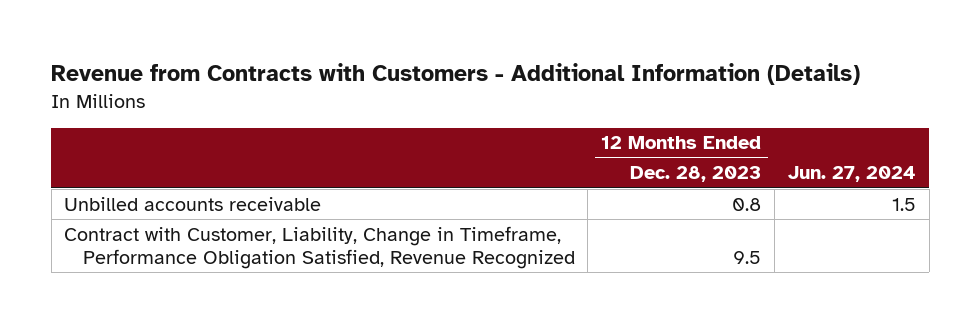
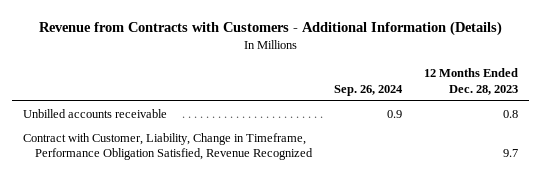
- | 12 Months Ended Dec. 28, 2023 | Jun. 27, 2024
+ | Sep. 26, 2024 | 12 Months Ended Dec. 28, 2023
- Contract with Customer, Liability, Change in Timeframe, Performance Obligation Satisfied, Revenue Recognized | 9.5 |
+ Contract with Customer, Liability, Change in Timeframe, Performance Obligation Satisfied, Revenue Recognized | | 9.7

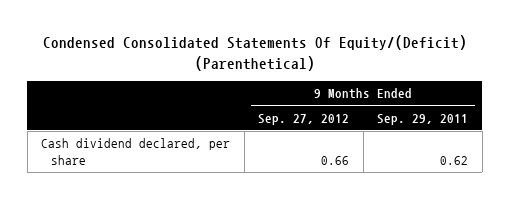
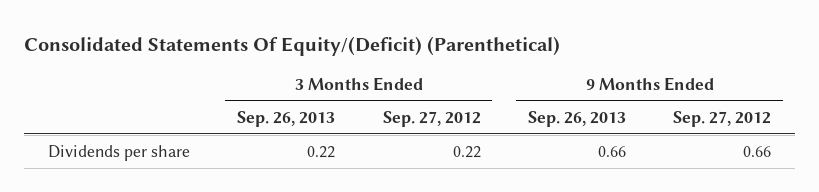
- Condensed Consolidated Statements Of Equity/(Deficit) (Parenthetical)
+ Consolidated Statements Of Equity/(Deficit) (Parenthetical)
- | 9 Months Ended Sep. 27, 2012 | 9 Months Ended Sep. 29, 2011
+ | 3 Months Ended Sep. 26, 2013 | 3 Months Ended Sep. 27, 2012 | 9 Months Ended Sep. 26, 2013 | 9 Months Ended Sep. 27, 2012
- Cash dividend declared, per share | 0.66 | 0.62
+ Dividends per share | 0.22 | 0.22 | 0.66 | 0.66

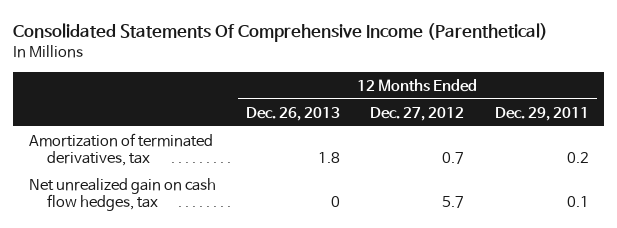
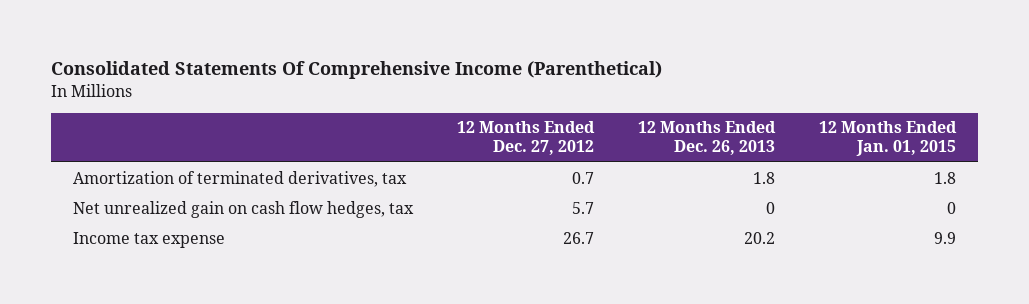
- | 12 Months Ended Dec. 26, 2013 | 12 Months Ended Dec. 27, 2012 | 12 Months Ended Dec. 29, 2011
+ | 12 Months Ended Dec. 27, 2012 | 12 Months Ended Dec. 26, 2013 | 12 Months Ended Jan. 01, 2015
+ Income tax expense | 26.7 | 20.2 | 9.9

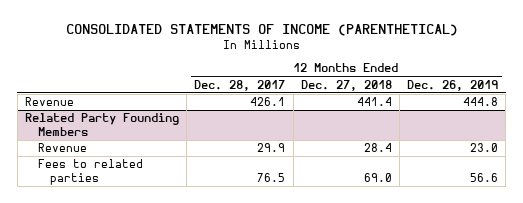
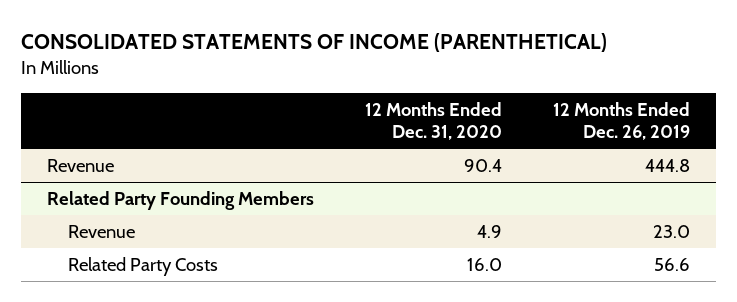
- | 12 Months Ended Dec. 28, 2017 | 12 Months Ended Dec. 27, 2018 | 12 Months Ended Dec. 26, 2019
+ | 12 Months Ended Dec. 31, 2020 | 12 Months Ended Dec. 26, 2019
@ Related Party Founding Members
- Fees to related parties | 76.5 | 69.0 | 56.6
+ Related Party Costs | 16.0 | 56.6

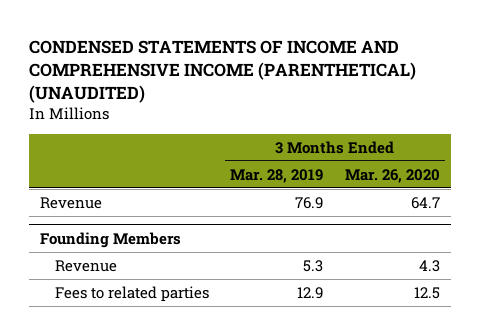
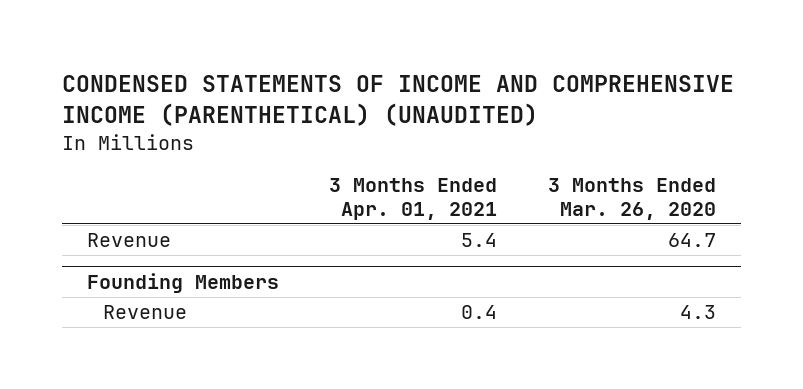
- | 3 Months Ended Mar. 28, 2019 | 3 Months Ended Mar. 26, 2020
+ | 3 Months Ended Apr. 01, 2021 | 3 Months Ended Mar. 26, 2020
@ Founding Members
- Fees to related parties | 12.9 | 12.5

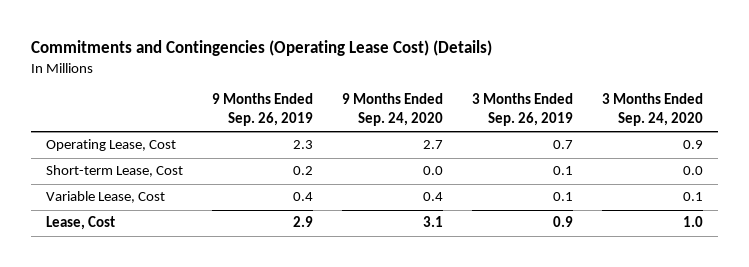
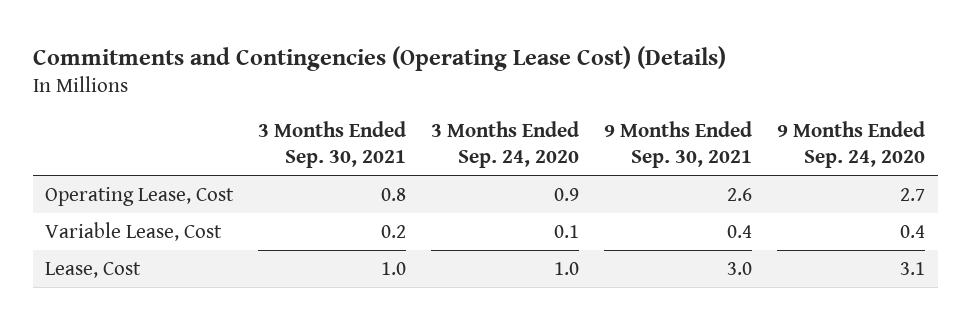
- | 9 Months Ended Sep. 26, 2019 | 9 Months Ended Sep. 24, 2020 | 3 Months Ended Sep. 26, 2019 | 3 Months Ended Sep. 24, 2020
+ | 3 Months Ended Sep. 30, 2021 | 3 Months Ended Sep. 24, 2020 | 9 Months Ended Sep. 30, 2021 | 9 Months Ended Sep. 24, 2020
- Short-term Lease, Cost | 0.2 | 0.0 | 0.1 | 0.0

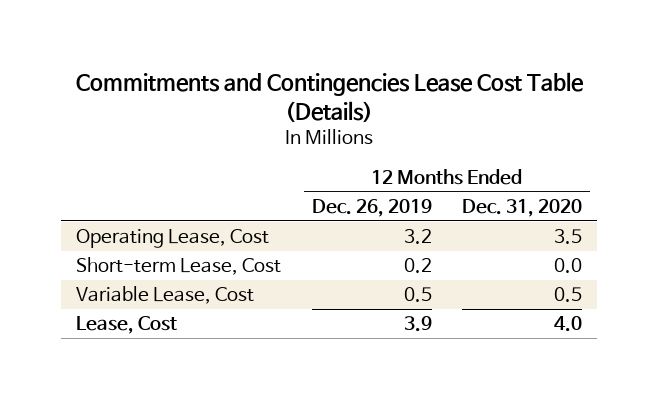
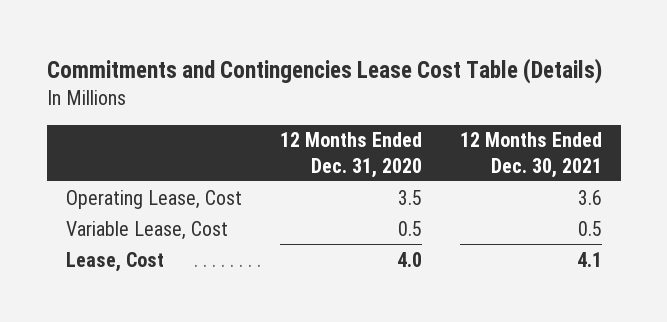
- | 12 Months Ended Dec. 26, 2019 | 12 Months Ended Dec. 31, 2020
+ | 12 Months Ended Dec. 31, 2020 | 12 Months Ended Dec. 30, 2021
- Short-term Lease, Cost | 0.2 | 0.0

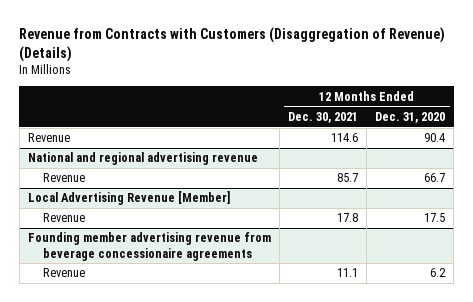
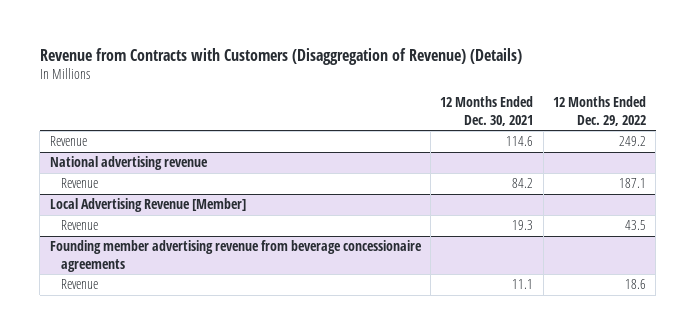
- | 12 Months Ended Dec. 30, 2021 | 12 Months Ended Dec. 31, 2020
+ | 12 Months Ended Dec. 30, 2021 | 12 Months Ended Dec. 29, 2022
- National and regional advertising revenue
- Revenue | 85.7 | 66.7
+ National advertising revenue
+ Revenue | 84.2 | 187.1
@ Local Advertising Revenue [Member]
- Revenue | 17.8 | 17.5
+ Revenue | 19.3 | 43.5

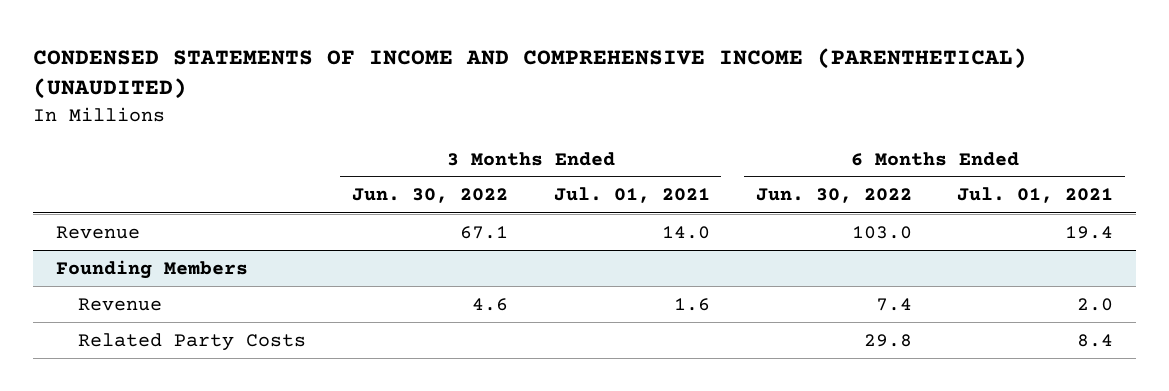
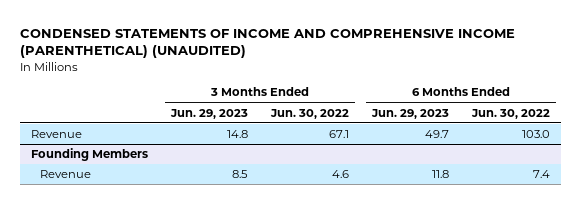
- | 3 Months Ended Jun. 30, 2022 | 3 Months Ended Jul. 01, 2021 | 6 Months Ended Jun. 30, 2022 | 6 Months Ended Jul. 01, 2021
+ | 3 Months Ended Jun. 29, 2023 | 3 Months Ended Jun. 30, 2022 | 6 Months Ended Jun. 29, 2023 | 6 Months Ended Jun. 30, 2022
@ Founding Members
- Related Party Costs | | | 29.8 | 8.4

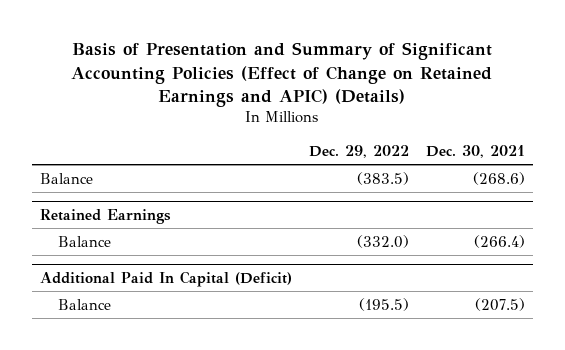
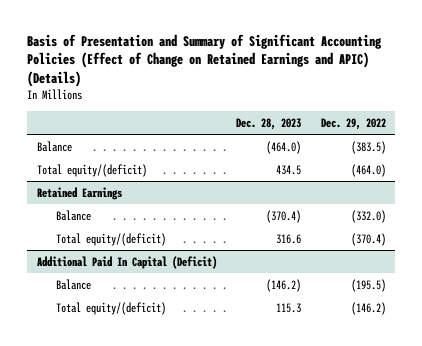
- | Dec. 29, 2022 | Dec. 30, 2021
+ | Dec. 28, 2023 | Dec. 29, 2022
+ Total equity/(deficit) | 434.5 | (464.0)
@ Retained Earnings
+ Total equity/(deficit) | 316.6 | (370.4)
@ Additional Paid In Capital (Deficit)
+ Total equity/(deficit) | 115.3 | (146.2)

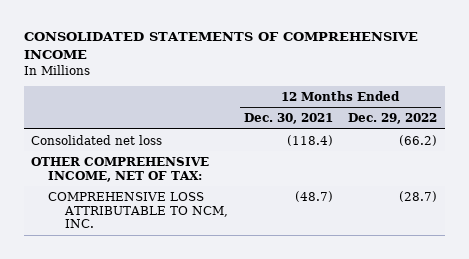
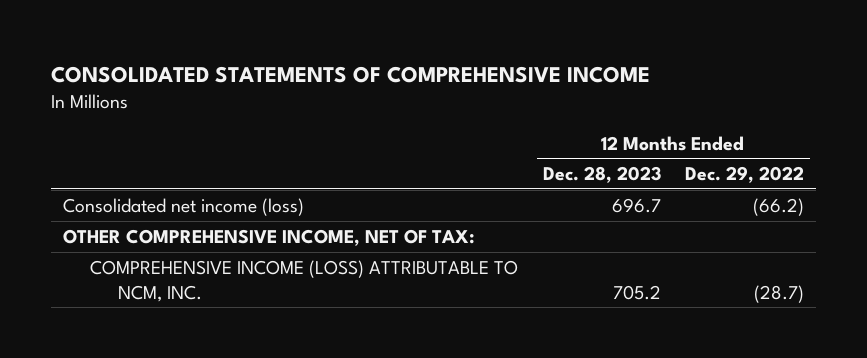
- | 12 Months Ended Dec. 30, 2021 | 12 Months Ended Dec. 29, 2022
+ | 12 Months Ended Dec. 28, 2023 | 12 Months Ended Dec. 29, 2022
- Consolidated net loss | (118.4) | (66.2)
+ Consolidated net income (loss) | 696.7 | (66.2)
- COMPREHENSIVE LOSS ATTRIBUTABLE TO NCM, INC. | (48.7) | (28.7)
+ COMPREHENSIVE INCOME (LOSS) ATTRIBUTABLE TO NCM, INC. | 705.2 | (28.7)

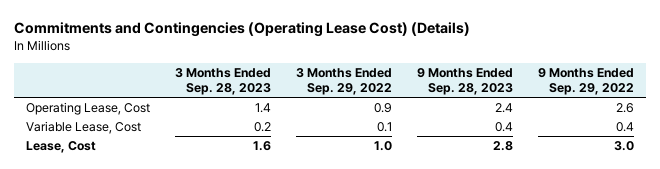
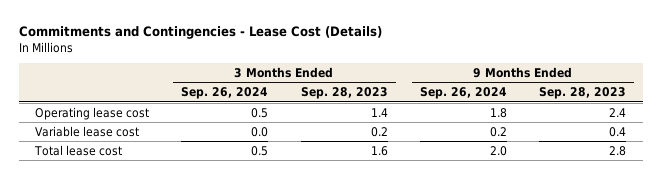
- Commitments and Contingencies (Operating Lease Cost) (Details)
+ Commitments and Contingencies - Lease Cost (Details)
- | 3 Months Ended Sep. 28, 2023 | 3 Months Ended Sep. 29, 2022 | 9 Months Ended Sep. 28, 2023 | 9 Months Ended Sep. 29, 2022
+ | 3 Months Ended Sep. 26, 2024 | 3 Months Ended Sep. 28, 2023 | 9 Months Ended Sep. 26, 2024 | 9 Months Ended Sep. 28, 2023
- Operating Lease, Cost | 1.4 | 0.9 | 2.4 | 2.6
- Variable Lease, Cost | 0.2 | 0.1 | 0.4 | 0.4
- Lease, Cost | 1.6 | 1.0 | 2.8 | 3.0
+ Operating lease cost | 0.5 | 1.4 | 1.8 | 2.4
+ Variable lease cost | 0.0 | 0.2 | 0.2 | 0.4
+ Total lease cost | 0.5 | 1.6 | 2.0 | 2.8

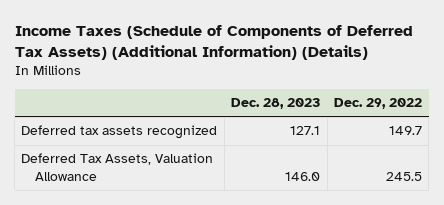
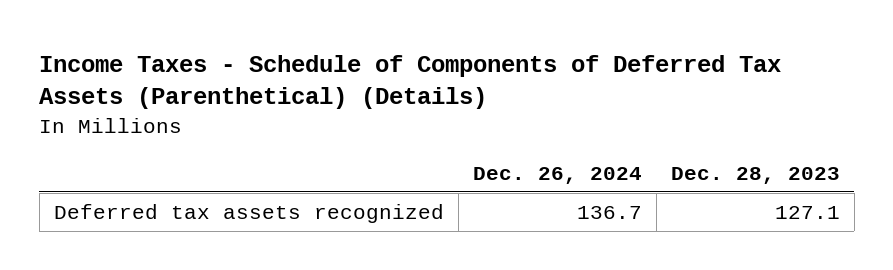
- Income Taxes (Schedule of Components of Deferred Tax Assets) (Additional Information) (Details)
+ Income Taxes - Schedule of Components of Deferred Tax Assets (Parenthetical) (Details)
- | Dec. 28, 2023 | Dec. 29, 2022
+ | Dec. 26, 2024 | Dec. 28, 2023
- Deferred Tax Assets, Valuation Allowance | 146.0 | 245.5

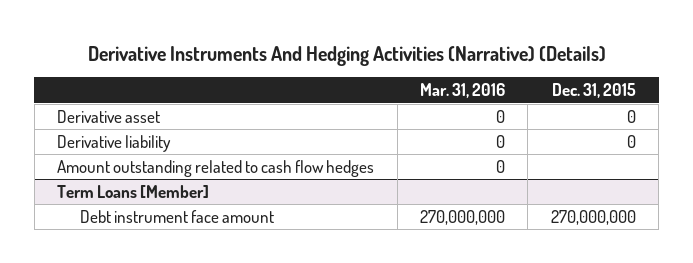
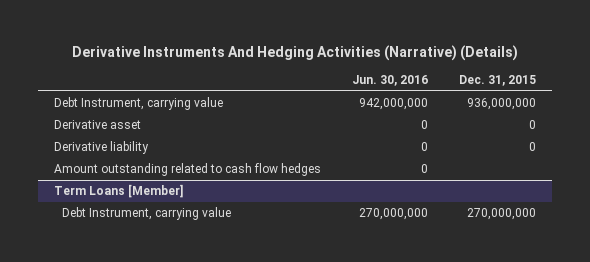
- | Mar. 31, 2016 | Dec. 31, 2015
+ | Jun. 30, 2016 | Dec. 31, 2015
+ Debt Instrument, carrying value | 942,000,000 | 936,000,000
@ Term Loans [Member]
- Debt instrument face amount | 270,000,000 | 270,000,000
+ Debt Instrument, carrying value | 270,000,000 | 270,000,000

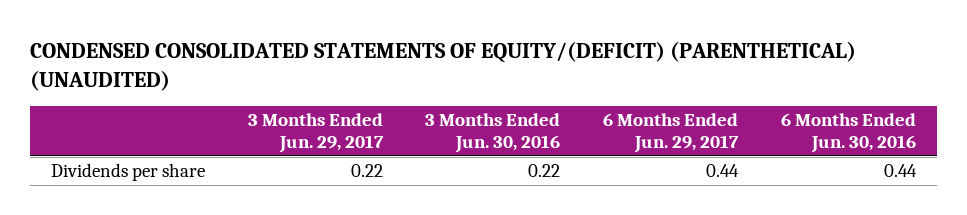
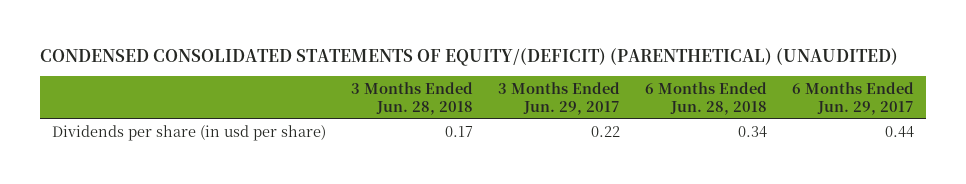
- | 3 Months Ended Jun. 29, 2017 | 3 Months Ended Jun. 30, 2016 | 6 Months Ended Jun. 29, 2017 | 6 Months Ended Jun. 30, 2016
+ | 3 Months Ended Jun. 28, 2018 | 3 Months Ended Jun. 29, 2017 | 6 Months Ended Jun. 28, 2018 | 6 Months Ended Jun. 29, 2017
- Dividends per share | 0.22 | 0.22 | 0.44 | 0.44
+ Dividends per share (in usd per share) | 0.17 | 0.22 | 0.34 | 0.44

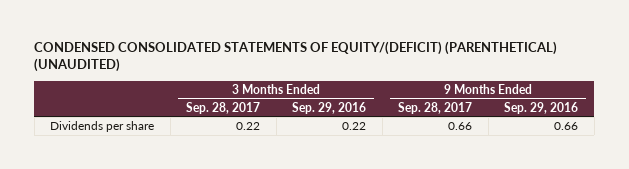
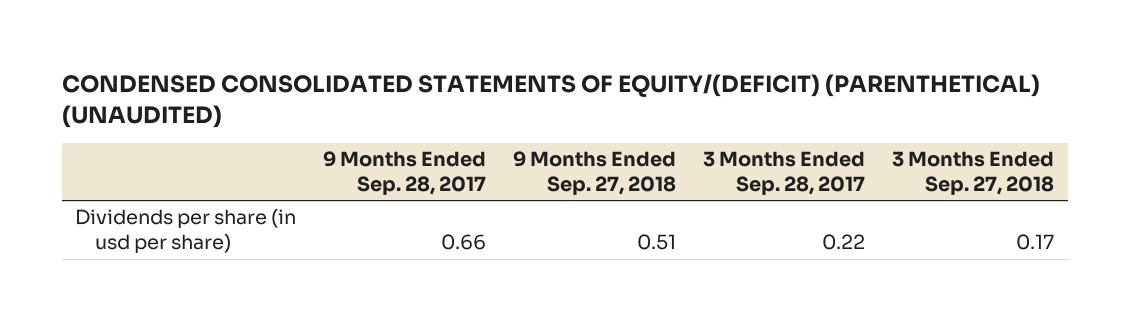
- | 3 Months Ended Sep. 28, 2017 | 3 Months Ended Sep. 29, 2016 | 9 Months Ended Sep. 28, 2017 | 9 Months Ended Sep. 29, 2016
+ | 9 Months Ended Sep. 28, 2017 | 9 Months Ended Sep. 27, 2018 | 3 Months Ended Sep. 28, 2017 | 3 Months Ended Sep. 27, 2018
- Dividends per share | 0.22 | 0.22 | 0.66 | 0.66
+ Dividends per share (in usd per share) | 0.66 | 0.51 | 0.22 | 0.17

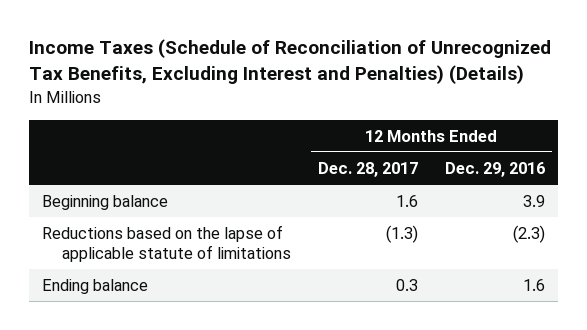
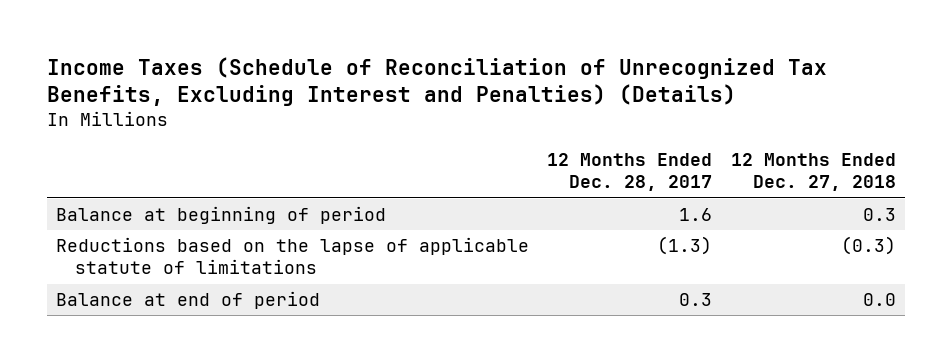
- | 12 Months Ended Dec. 28, 2017 | 12 Months Ended Dec. 29, 2016
+ | 12 Months Ended Dec. 28, 2017 | 12 Months Ended Dec. 27, 2018
- Beginning balance | 1.6 | 3.9
+ Balance at beginning of period | 1.6 | 0.3
- Ending balance | 0.3 | 1.6
+ Balance at end of period | 0.3 | 0.0

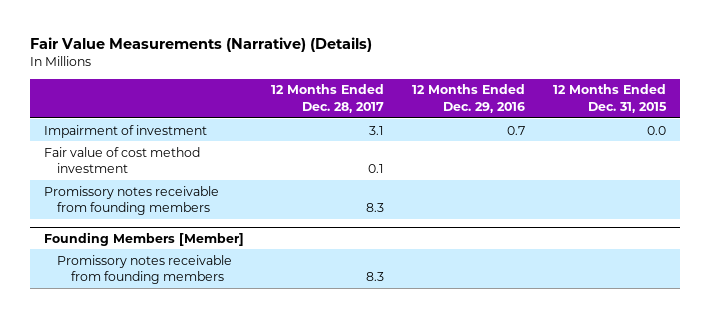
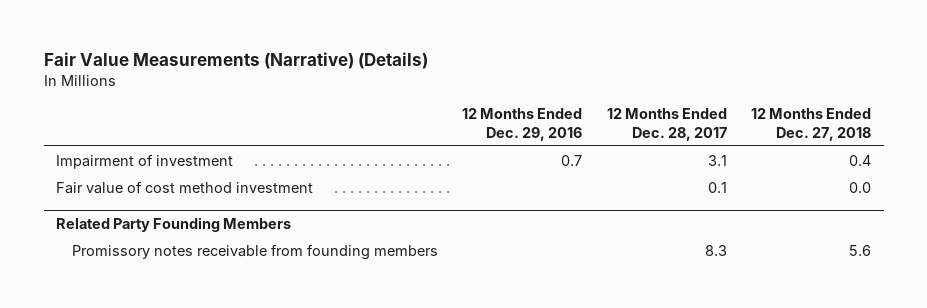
- | 12 Months Ended Dec. 28, 2017 | 12 Months Ended Dec. 29, 2016 | 12 Months Ended Dec. 31, 2015
+ | 12 Months Ended Dec. 29, 2016 | 12 Months Ended Dec. 28, 2017 | 12 Months Ended Dec. 27, 2018
- Promissory notes receivable from founding members | 8.3 | |
- Founding Members [Member]
+ Related Party Founding Members

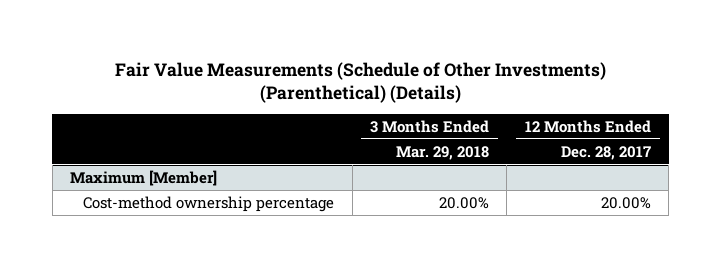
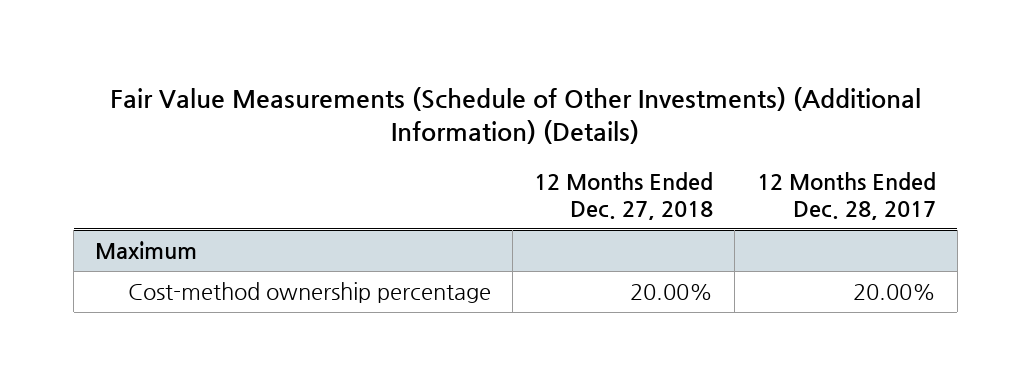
- Fair Value Measurements (Schedule of Other Investments) (Parenthetical) (Details)
+ Fair Value Measurements (Schedule of Other Investments) (Additional Information) (Details)
- | 3 Months Ended Mar. 29, 2018 | 12 Months Ended Dec. 28, 2017
+ | 12 Months Ended Dec. 27, 2018 | 12 Months Ended Dec. 28, 2017
- Maximum [Member]
+ Maximum

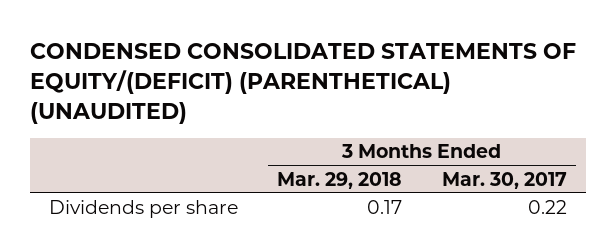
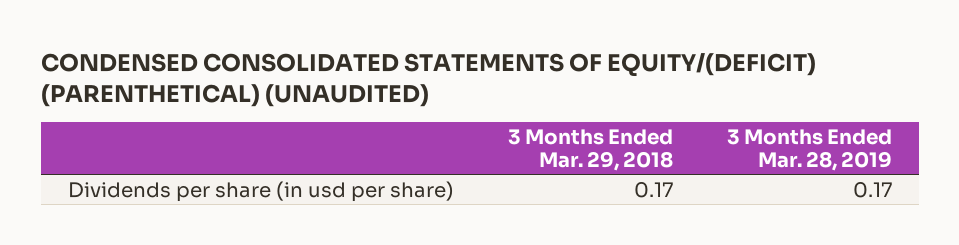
- | 3 Months Ended Mar. 29, 2018 | 3 Months Ended Mar. 30, 2017
+ | 3 Months Ended Mar. 29, 2018 | 3 Months Ended Mar. 28, 2019
- Dividends per share | 0.17 | 0.22
+ Dividends per share (in usd per share) | 0.17 | 0.17

